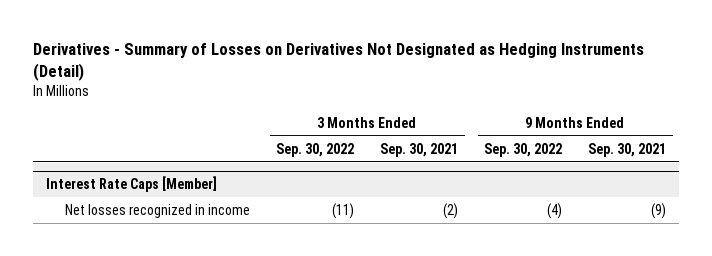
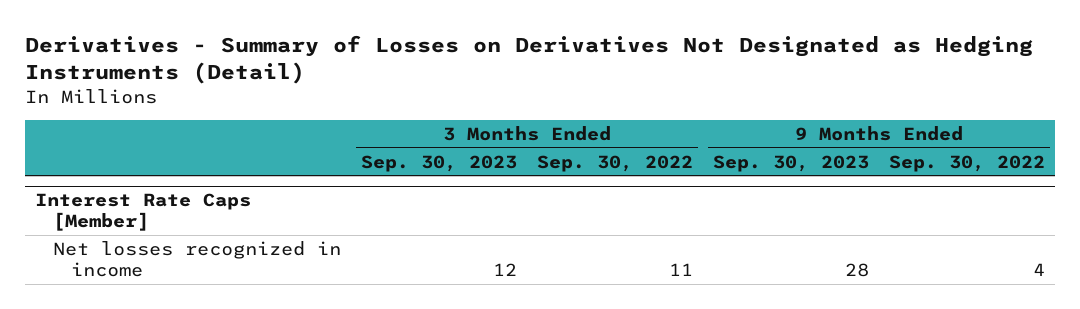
- | 3 Months Ended Sep. 30, 2022 | 3 Months Ended Sep. 30, 2021 | 9 Months Ended Sep. 30, 2022 | 9 Months Ended Sep. 30, 2021
+ | 3 Months Ended Sep. 30, 2023 | 3 Months Ended Sep. 30, 2022 | 9 Months Ended Sep. 30, 2023 | 9 Months Ended Sep. 30, 2022
@ Interest Rate Caps [Member]
- Net losses recognized in income | (11) | (2) | (4) | (9)
+ Net losses recognized in income | 12 | 11 | 28 | 4

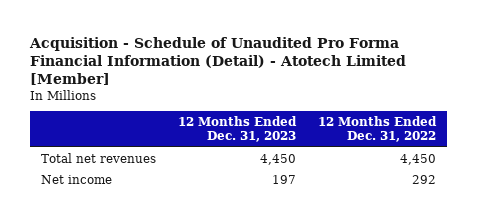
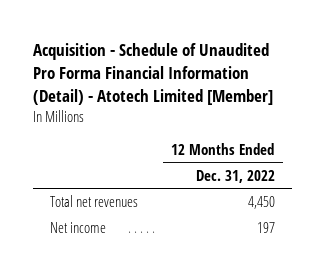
- | 12 Months Ended Dec. 31, 2023 | 12 Months Ended Dec. 31, 2022
+ | 12 Months Ended Dec. 31, 2022
- Net income | 197 | 292
+ Net income | 197

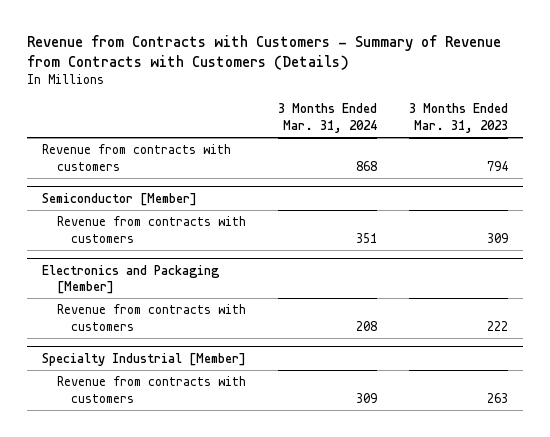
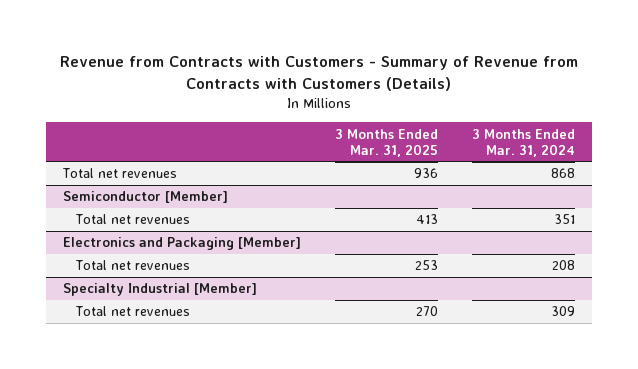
- | 3 Months Ended Mar. 31, 2024 | 3 Months Ended Mar. 31, 2023
+ | 3 Months Ended Mar. 31, 2025 | 3 Months Ended Mar. 31, 2024
- Revenue from contracts with customers | 868 | 794
+ Total net revenues | 936 | 868
@ Semiconductor [Member]
- Revenue from contracts with customers | 351 | 309
+ Total net revenues | 413 | 351
@ Electronics and Packaging [Member]
- Revenue from contracts with customers | 208 | 222
+ Total net revenues | 253 | 208
@ Specialty Industrial [Member]
- Revenue from contracts with customers | 309 | 263
+ Total net revenues | 270 | 309

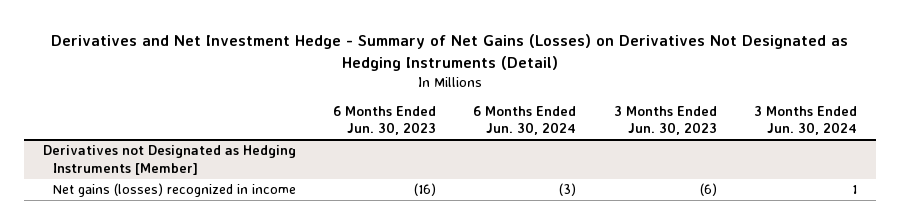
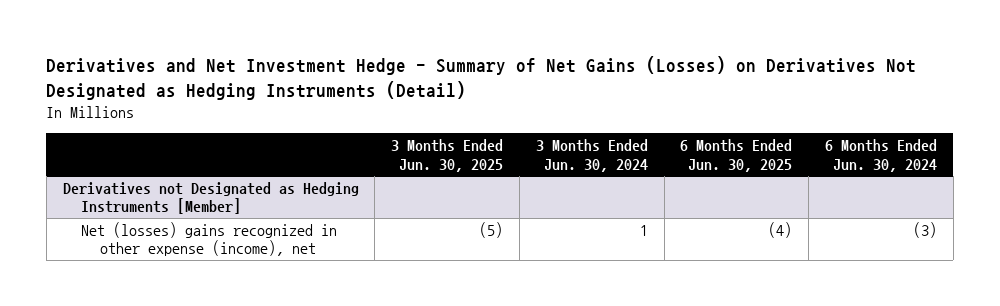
- | 6 Months Ended Jun. 30, 2023 | 6 Months Ended Jun. 30, 2024 | 3 Months Ended Jun. 30, 2023 | 3 Months Ended Jun. 30, 2024
+ | 3 Months Ended Jun. 30, 2025 | 3 Months Ended Jun. 30, 2024 | 6 Months Ended Jun. 30, 2025 | 6 Months Ended Jun. 30, 2024
@ Derivatives not Designated as Hedging Instruments [Member]
- Net gains (losses) recognized in income | (16) | (3) | (6) | 1
+ Net (losses) gains recognized in other expense (income), net | (5) | 1 | (4) | (3)

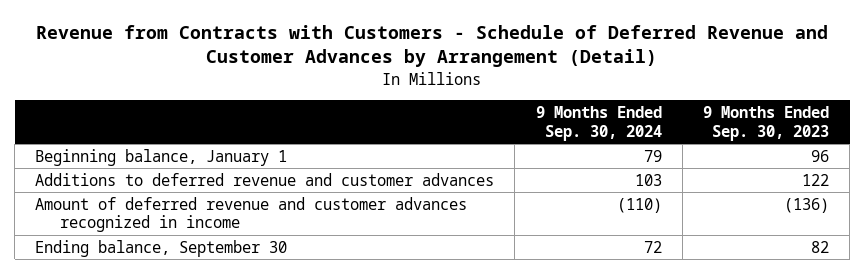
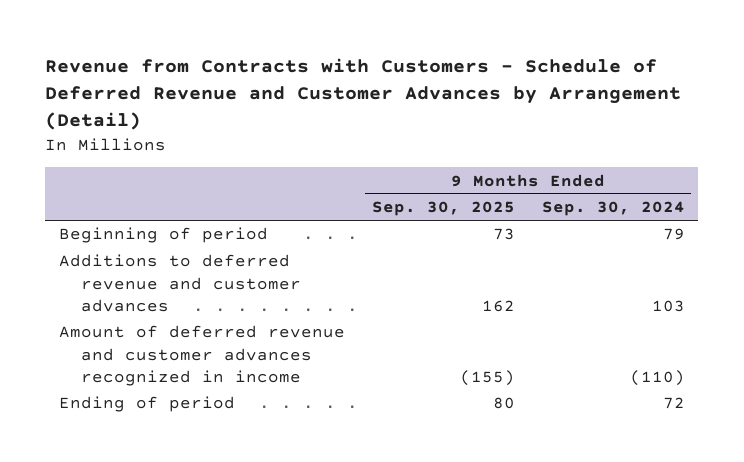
- | 9 Months Ended Sep. 30, 2024 | 9 Months Ended Sep. 30, 2023
+ | 9 Months Ended Sep. 30, 2025 | 9 Months Ended Sep. 30, 2024
- Beginning balance, January 1 | 79 | 96
+ Beginning of period | 73 | 79
- Ending balance, September 30 | 72 | 82
+ Ending of period | 80 | 72

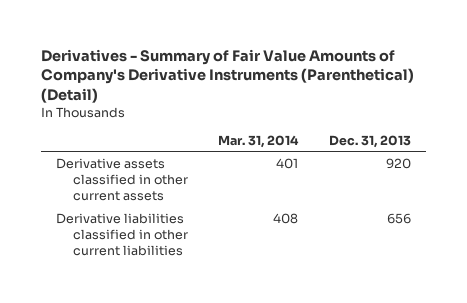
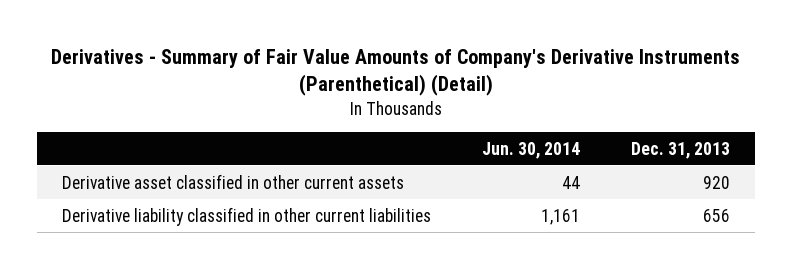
- | Mar. 31, 2014 | Dec. 31, 2013
+ | Jun. 30, 2014 | Dec. 31, 2013
- Derivative assets classified in other current assets | 401 | 920
- Derivative liabilities classified in other current liabilities | 408 | 656
+ Derivative asset classified in other current assets | 44 | 920
+ Derivative liability classified in other current liabilities | 1,161 | 656

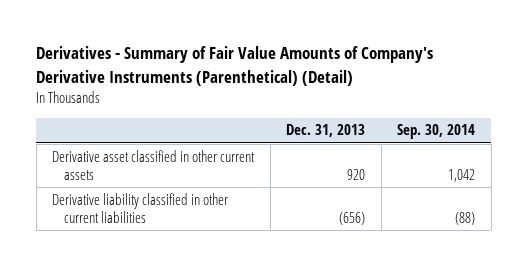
- | Jun. 30, 2014 | Dec. 31, 2013
+ | Dec. 31, 2013 | Sep. 30, 2014
- Derivative liability classified in other current liabilities | 1,161 | 656
+ Derivative liability classified in other current liabilities | (656) | (88)

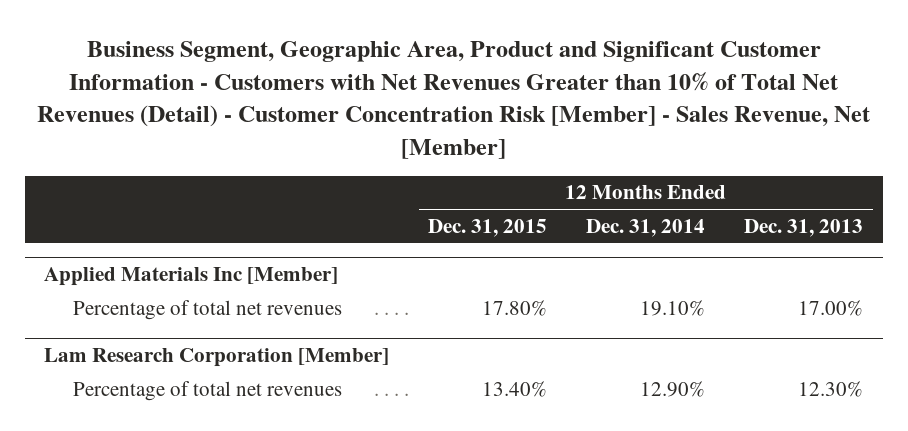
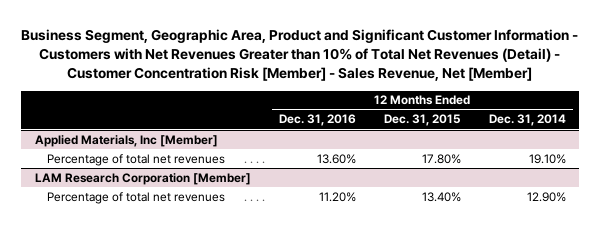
- | 12 Months Ended Dec. 31, 2015 | 12 Months Ended Dec. 31, 2014 | 12 Months Ended Dec. 31, 2013
+ | 12 Months Ended Dec. 31, 2016 | 12 Months Ended Dec. 31, 2015 | 12 Months Ended Dec. 31, 2014
- Applied Materials Inc [Member]
+ Applied Materials, Inc [Member]
- Lam Research Corporation [Member]
+ LAM Research Corporation [Member]

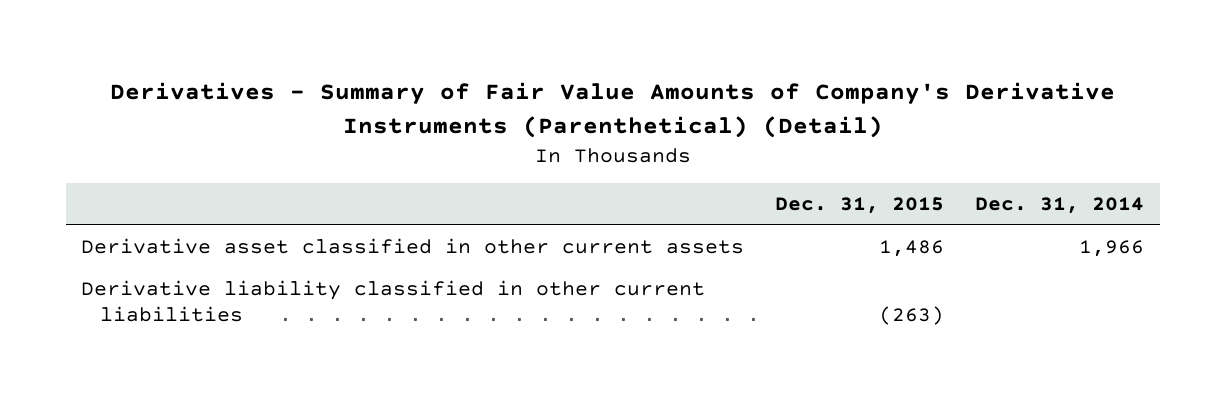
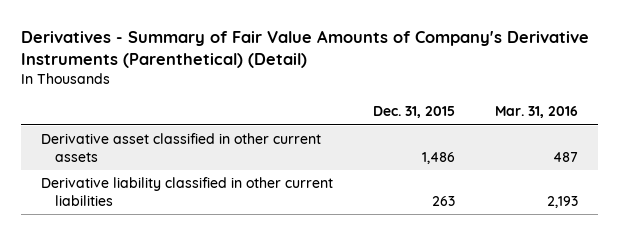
- | Dec. 31, 2015 | Dec. 31, 2014
+ | Dec. 31, 2015 | Mar. 31, 2016
- Derivative liability classified in other current liabilities | (263) |
+ Derivative liability classified in other current liabilities | 263 | 2,193

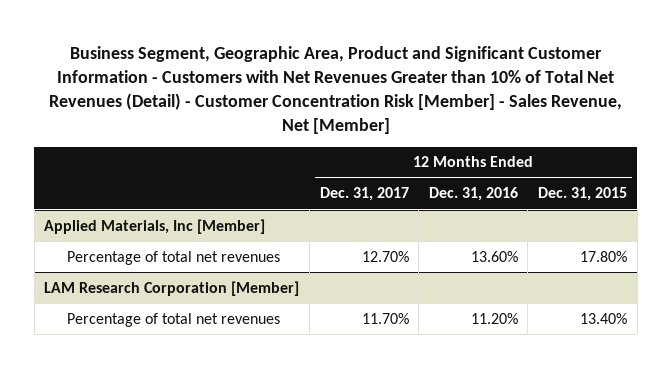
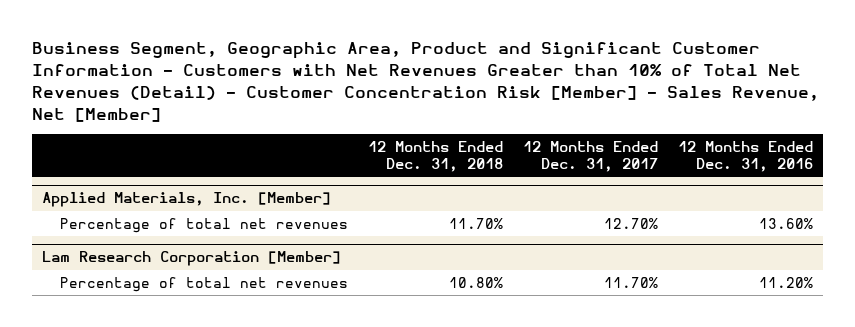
- | 12 Months Ended Dec. 31, 2017 | 12 Months Ended Dec. 31, 2016 | 12 Months Ended Dec. 31, 2015
+ | 12 Months Ended Dec. 31, 2018 | 12 Months Ended Dec. 31, 2017 | 12 Months Ended Dec. 31, 2016
- Applied Materials, Inc [Member]
+ Applied Materials, Inc. [Member]
- LAM Research Corporation [Member]
+ Lam Research Corporation [Member]

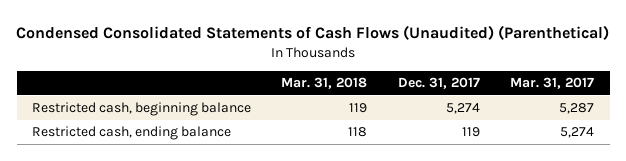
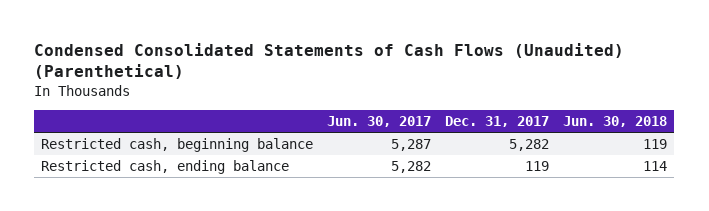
- | Mar. 31, 2018 | Dec. 31, 2017 | Mar. 31, 2017
+ | Jun. 30, 2017 | Dec. 31, 2017 | Jun. 30, 2018
- Restricted cash, beginning balance | 119 | 5,274 | 5,287
+ Restricted cash, beginning balance | 5,287 | 5,282 | 119

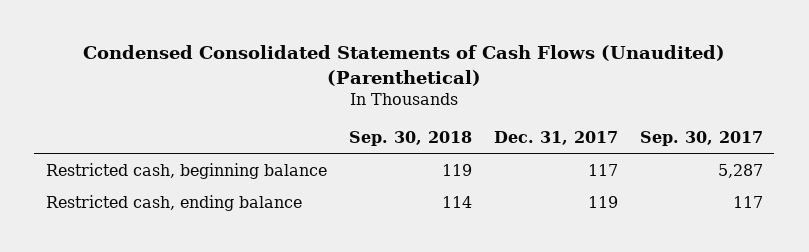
- | Jun. 30, 2017 | Dec. 31, 2017 | Jun. 30, 2018
+ | Sep. 30, 2018 | Dec. 31, 2017 | Sep. 30, 2017
- Restricted cash, beginning balance | 5,287 | 5,282 | 119
+ Restricted cash, beginning balance | 119 | 117 | 5,287

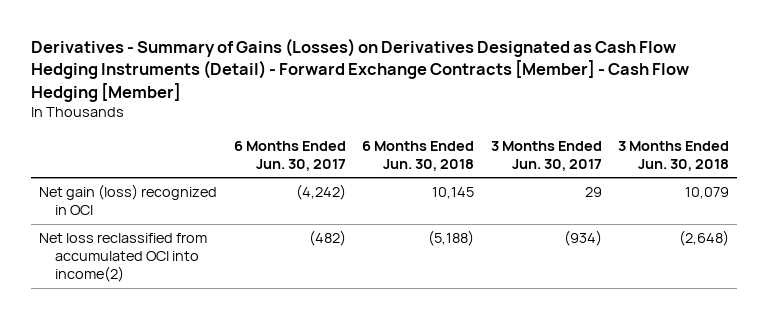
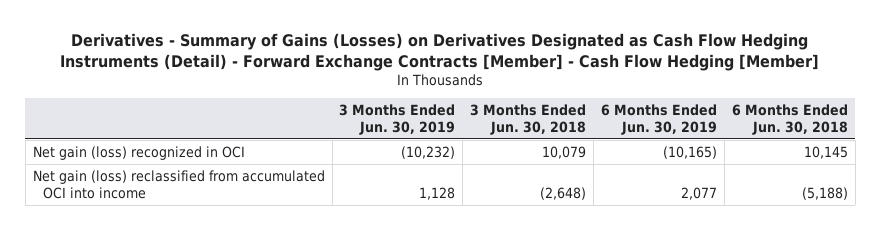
- | 6 Months Ended Jun. 30, 2017 | 6 Months Ended Jun. 30, 2018 | 3 Months Ended Jun. 30, 2017 | 3 Months Ended Jun. 30, 2018
+ | 3 Months Ended Jun. 30, 2019 | 3 Months Ended Jun. 30, 2018 | 6 Months Ended Jun. 30, 2019 | 6 Months Ended Jun. 30, 2018
- Net loss reclassified from accumulated OCI into income(2) | (482) | (5,188) | (934) | (2,648)
+ Net gain (loss) reclassified from accumulated OCI into income | 1,128 | (2,648) | 2,077 | (5,188)

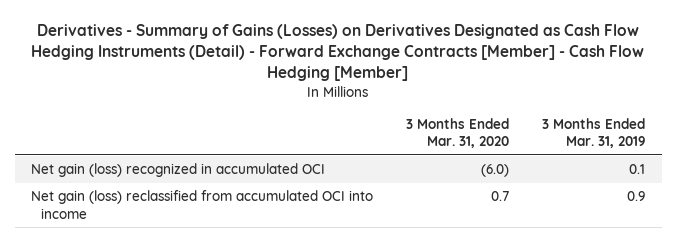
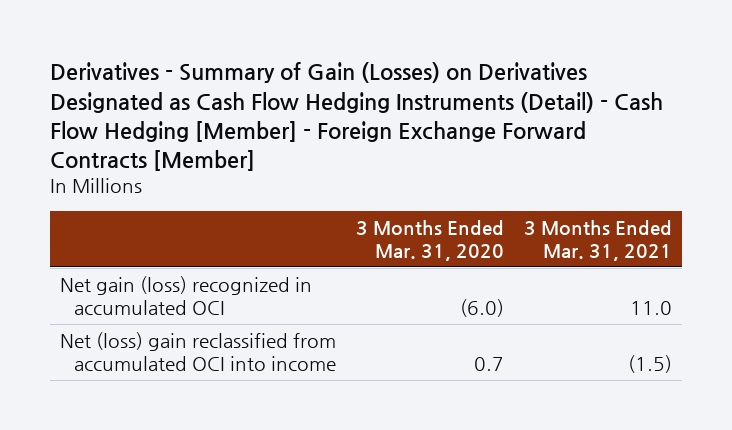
- Derivatives - Summary of Gains (Losses) on Derivatives Designated as Cash Flow Hedging Instruments (Detail) - Forward Exchange Contracts [Member] - Cash Flow Hedging [Member]
+ Derivatives - Summary of Gain (Losses) on Derivatives Designated as Cash Flow Hedging Instruments (Detail) - Cash Flow Hedging [Member] - Foreign Exchange Forward Contracts [Member]
- | 3 Months Ended Mar. 31, 2020 | 3 Months Ended Mar. 31, 2019
+ | 3 Months Ended Mar. 31, 2020 | 3 Months Ended Mar. 31, 2021
- Net gain (loss) reclassified from accumulated OCI into income | 0.7 | 0.9
+ Net (loss) gain reclassified from accumulated OCI into income | 0.7 | (1.5)

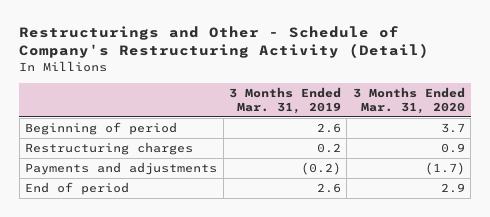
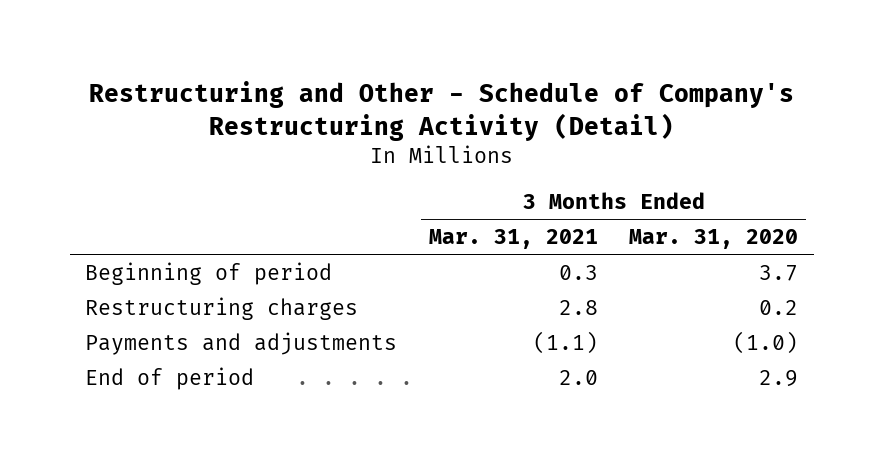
- Restructurings and Other - Schedule of Company's Restructuring Activity (Detail)
+ Restructuring and Other - Schedule of Company's Restructuring Activity (Detail)
- | 3 Months Ended Mar. 31, 2019 | 3 Months Ended Mar. 31, 2020
+ | 3 Months Ended Mar. 31, 2021 | 3 Months Ended Mar. 31, 2020
- Restructuring charges | 0.2 | 0.9
- Payments and adjustments | (0.2) | (1.7)
+ Restructuring charges | 2.8 | 0.2
+ Payments and adjustments | (1.1) | (1.0)

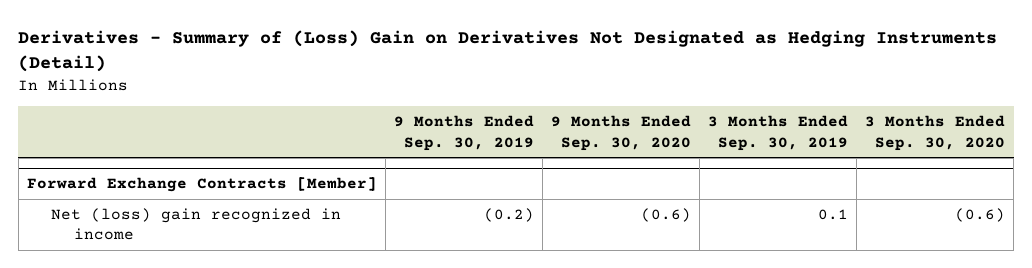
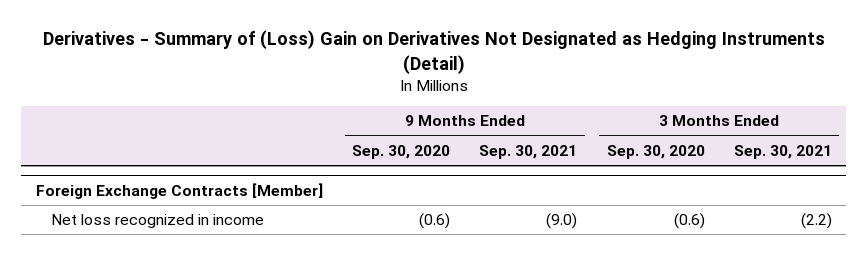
- | 9 Months Ended Sep. 30, 2019 | 9 Months Ended Sep. 30, 2020 | 3 Months Ended Sep. 30, 2019 | 3 Months Ended Sep. 30, 2020
+ | 9 Months Ended Sep. 30, 2020 | 9 Months Ended Sep. 30, 2021 | 3 Months Ended Sep. 30, 2020 | 3 Months Ended Sep. 30, 2021
- Forward Exchange Contracts [Member]
- Net (loss) gain recognized in income | (0.2) | (0.6) | 0.1 | (0.6)
+ Foreign Exchange Contracts [Member]
+ Net loss recognized in income | (0.6) | (9.0) | (0.6) | (2.2)

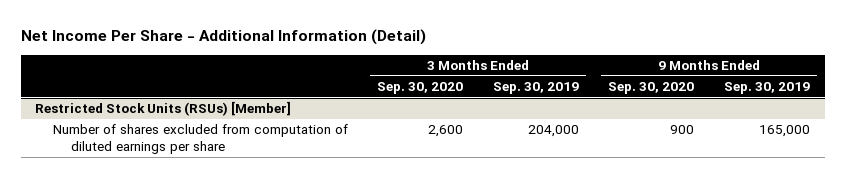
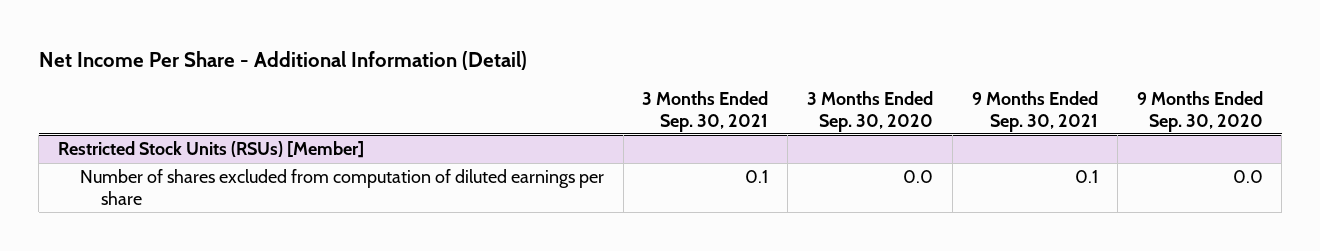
- | 3 Months Ended Sep. 30, 2020 | 3 Months Ended Sep. 30, 2019 | 9 Months Ended Sep. 30, 2020 | 9 Months Ended Sep. 30, 2019
+ | 3 Months Ended Sep. 30, 2021 | 3 Months Ended Sep. 30, 2020 | 9 Months Ended Sep. 30, 2021 | 9 Months Ended Sep. 30, 2020
@ Restricted Stock Units (RSUs) [Member]
- Number of shares excluded from computation of diluted earnings per share | 2,600 | 204,000 | 900 | 165,000
+ Number of shares excluded from computation of diluted earnings per share | 0.1 | 0.0 | 0.1 | 0.0

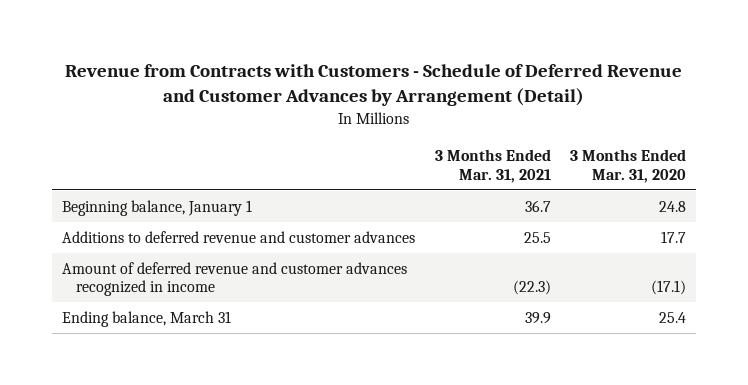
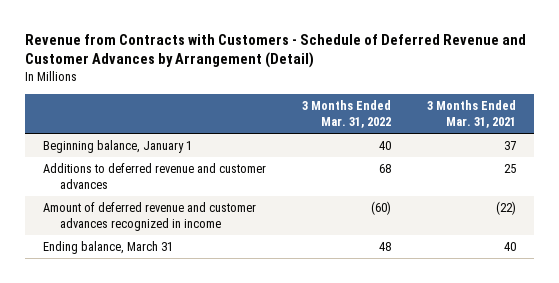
- | 3 Months Ended Mar. 31, 2021 | 3 Months Ended Mar. 31, 2020
+ | 3 Months Ended Mar. 31, 2022 | 3 Months Ended Mar. 31, 2021
- Beginning balance, January 1 | 36.7 | 24.8
- Additions to deferred revenue and customer advances | 25.5 | 17.7
- Amount of deferred revenue and customer advances recognized in income | (22.3) | (17.1)
- Ending balance, March 31 | 39.9 | 25.4
+ Beginning balance, January 1 | 40 | 37
+ Additions to deferred revenue and customer advances | 68 | 25
+ Amount of deferred revenue and customer advances recognized in income | (60) | (22)
+ Ending balance, March 31 | 48 | 40

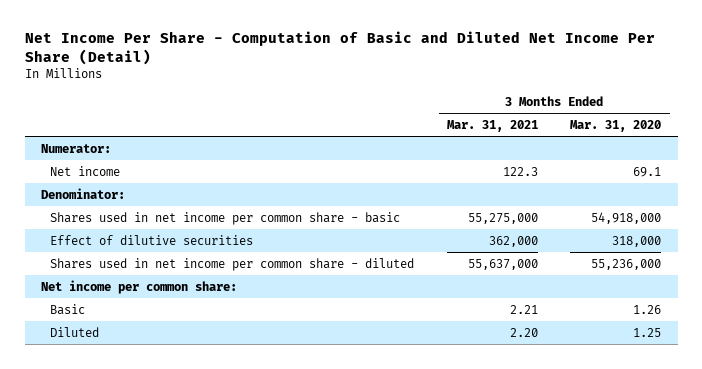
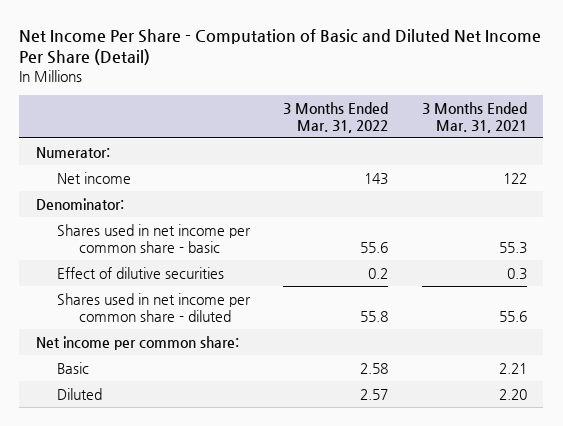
- | 3 Months Ended Mar. 31, 2021 | 3 Months Ended Mar. 31, 2020
+ | 3 Months Ended Mar. 31, 2022 | 3 Months Ended Mar. 31, 2021
- Net income | 122.3 | 69.1
+ Net income | 143 | 122
- Shares used in net income per common share - basic | 55,275,000 | 54,918,000
- Effect of dilutive securities | 362,000 | 318,000
- Shares used in net income per common share - diluted | 55,637,000 | 55,236,000
+ Shares used in net income per common share - basic | 55.6 | 55.3
+ Effect of dilutive securities | 0.2 | 0.3
+ Shares used in net income per common share - diluted | 55.8 | 55.6

